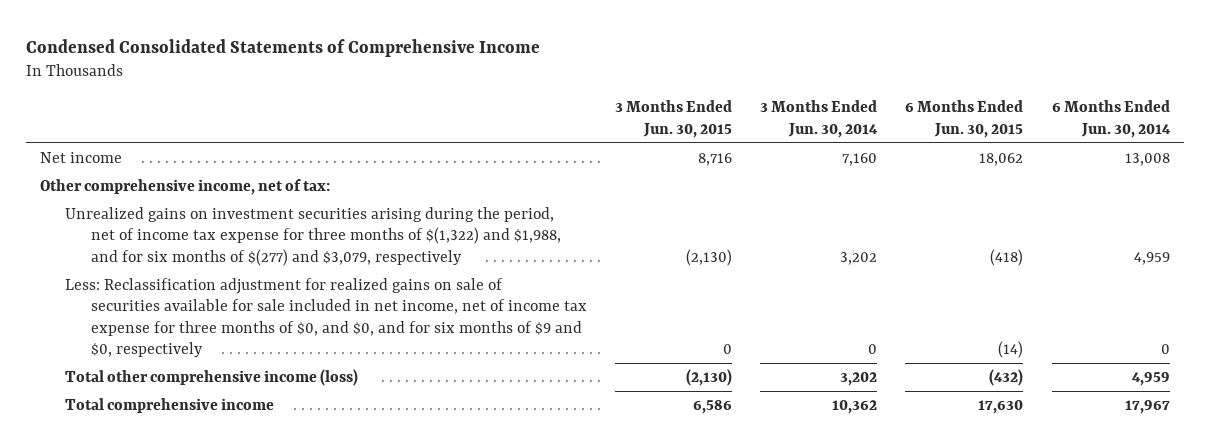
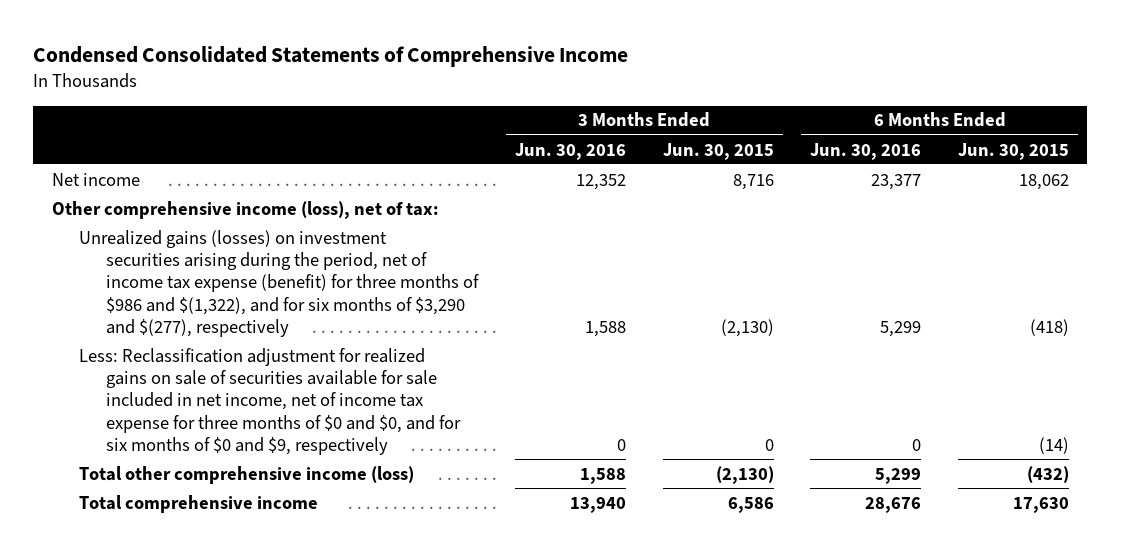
- | 3 Months Ended Jun. 30, 2015 | 3 Months Ended Jun. 30, 2014 | 6 Months Ended Jun. 30, 2015 | 6 Months Ended Jun. 30, 2014
+ | 3 Months Ended Jun. 30, 2016 | 3 Months Ended Jun. 30, 2015 | 6 Months Ended Jun. 30, 2016 | 6 Months Ended Jun. 30, 2015
- Other comprehensive income, net of tax:
- Unrealized gains on investment securities arising during the period, net of income tax expense for three months of $(1,322) and $1,988, and for six months of $(277) and $3,079, respectively | (2,130) | 3,202 | (418) | 4,959
- Less: Reclassification adjustment for realized gains on sale of securities available for sale included in net income, net of income tax expense for three months of $0, and $0, and for six months of $9 and $0, respectively | 0 | 0 | (14) | 0
+ Other comprehensive income (loss), net of tax:
+ Unrealized gains (losses) on investment securities arising during the period, net of income tax expense (benefit) for three months of $986 and $(1,322), and for six months of $3,290 and $(277), respectively | 1,588 | (2,130) | 5,299 | (418)
+ Less: Reclassification adjustment for realized gains on sale of securities available for sale included in net income, net of income tax expense for three months of $0 and $0, and for six months of $0 and $9, respectively | 0 | 0 | 0 | (14)

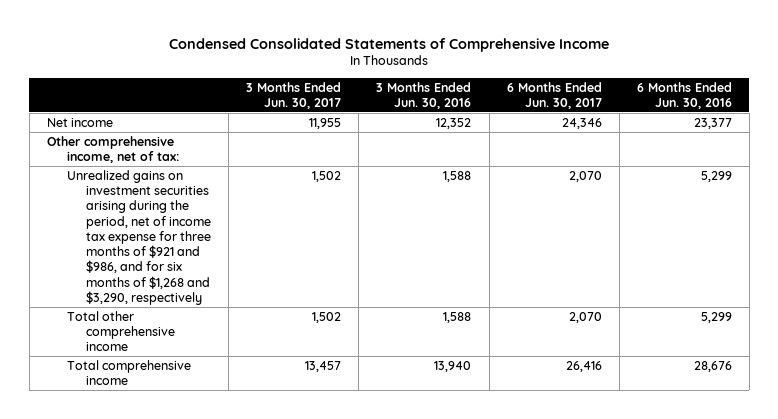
- | 3 Months Ended Jun. 30, 2016 | 3 Months Ended Jun. 30, 2015 | 6 Months Ended Jun. 30, 2016 | 6 Months Ended Jun. 30, 2015
+ | 3 Months Ended Jun. 30, 2017 | 3 Months Ended Jun. 30, 2016 | 6 Months Ended Jun. 30, 2017 | 6 Months Ended Jun. 30, 2016
- Other comprehensive income (loss), net of tax:
- Unrealized gains (losses) on investment securities arising during the period, net of income tax expense (benefit) for three months of $986 and $(1,322), and for six months of $3,290 and $(277), respectively | 1,588 | (2,130) | 5,299 | (418)
- Less: Reclassification adjustment for realized gains on sale of securities available for sale included in net income, net of income tax expense for three months of $0 and $0, and for six months of $0 and $9, respectively | 0 | 0 | 0 | (14)
- Total other comprehensive income (loss) | 1,588 | (2,130) | 5,299 | (432)
+ Other comprehensive income, net of tax:
+ Unrealized gains on investment securities arising during the period, net of income tax expense for three months of $921 and $986, and for six months of $1,268 and $3,290, respectively | 1,502 | 1,588 | 2,070 | 5,299
+ Total other comprehensive income | 1,502 | 1,588 | 2,070 | 5,299

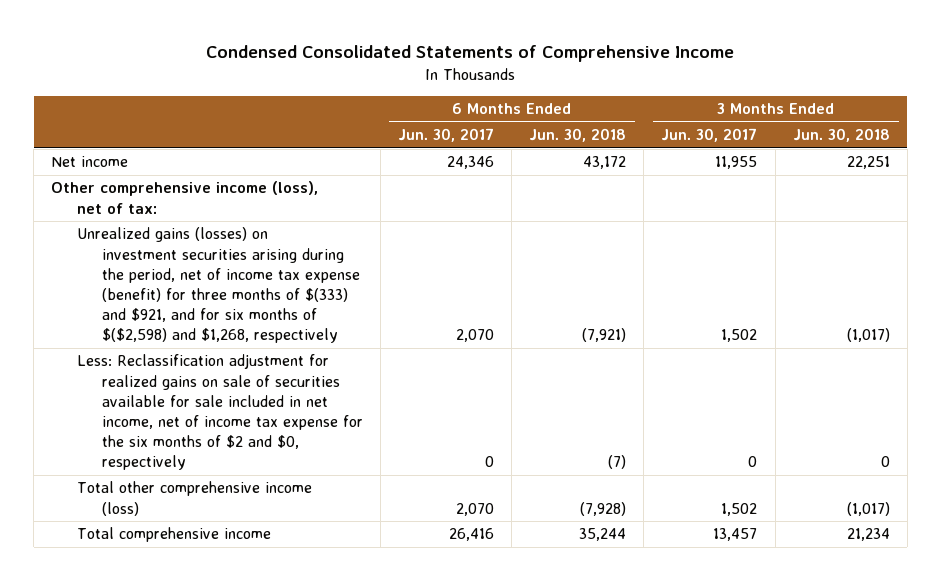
- | 3 Months Ended Jun. 30, 2017 | 3 Months Ended Jun. 30, 2016 | 6 Months Ended Jun. 30, 2017 | 6 Months Ended Jun. 30, 2016
+ | 6 Months Ended Jun. 30, 2017 | 6 Months Ended Jun. 30, 2018 | 3 Months Ended Jun. 30, 2017 | 3 Months Ended Jun. 30, 2018
- Other comprehensive income, net of tax:
- Unrealized gains on investment securities arising during the period, net of income tax expense for three months of $921 and $986, and for six months of $1,268 and $3,290, respectively | 1,502 | 1,588 | 2,070 | 5,299
- Total other comprehensive income | 1,502 | 1,588 | 2,070 | 5,299
+ Other comprehensive income (loss), net of tax:
+ Unrealized gains (losses) on investment securities arising during the period, net of income tax expense (benefit) for three months of $(333) and $921, and for six months of $($2,598) and $1,268, respectively | 2,070 | (7,921) | 1,502 | (1,017)
+ Less: Reclassification adjustment for realized gains on sale of securities available for sale included in net income, net of income tax expense for the six months of $2 and $0, respectively | 0 | (7) | 0 | 0
+ Total other comprehensive income (loss) | 2,070 | (7,928) | 1,502 | (1,017)

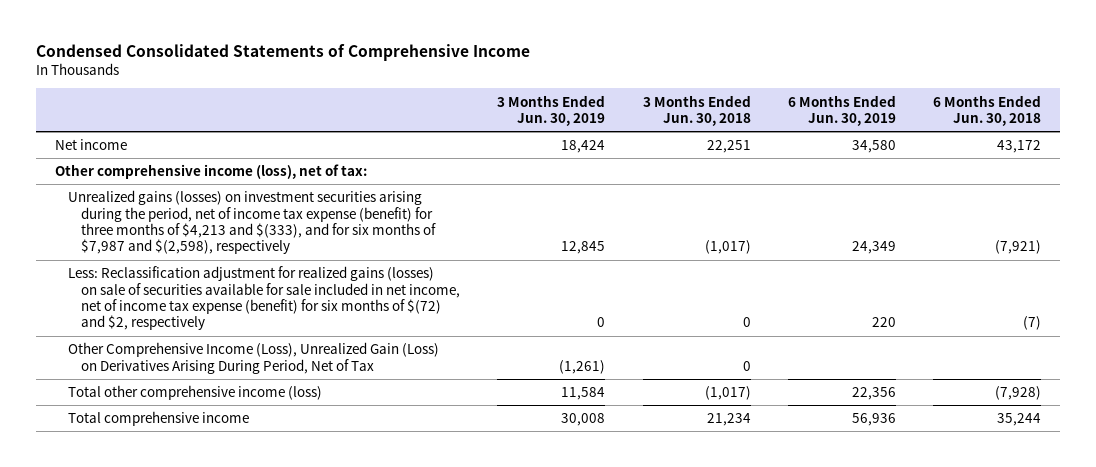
- | 6 Months Ended Jun. 30, 2017 | 6 Months Ended Jun. 30, 2018 | 3 Months Ended Jun. 30, 2017 | 3 Months Ended Jun. 30, 2018
+ | 3 Months Ended Jun. 30, 2019 | 3 Months Ended Jun. 30, 2018 | 6 Months Ended Jun. 30, 2019 | 6 Months Ended Jun. 30, 2018
- Unrealized gains (losses) on investment securities arising during the period, net of income tax expense (benefit) for three months of $(333) and $921, and for six months of $($2,598) and $1,268, respectively | 2,070 | (7,921) | 1,502 | (1,017)
- Less: Reclassification adjustment for realized gains on sale of securities available for sale included in net income, net of income tax expense for the six months of $2 and $0, respectively | 0 | (7) | 0 | 0
+ Unrealized gains (losses) on investment securities arising during the period, net of income tax expense (benefit) for three months of $4,213 and $(333), and for six months of $7,987 and $(2,598), respectively | 12,845 | (1,017) | 24,349 | (7,921)
+ Less: Reclassification adjustment for realized gains (losses) on sale of securities available for sale included in net income, net of income tax expense (benefit) for six months of $(72) and $2, respectively | 0 | 0 | 220 | (7)
+ Other Comprehensive Income (Loss), Unrealized Gain (Loss) on Derivatives Arising During Period, Net of Tax | (1,261) | 0 | |

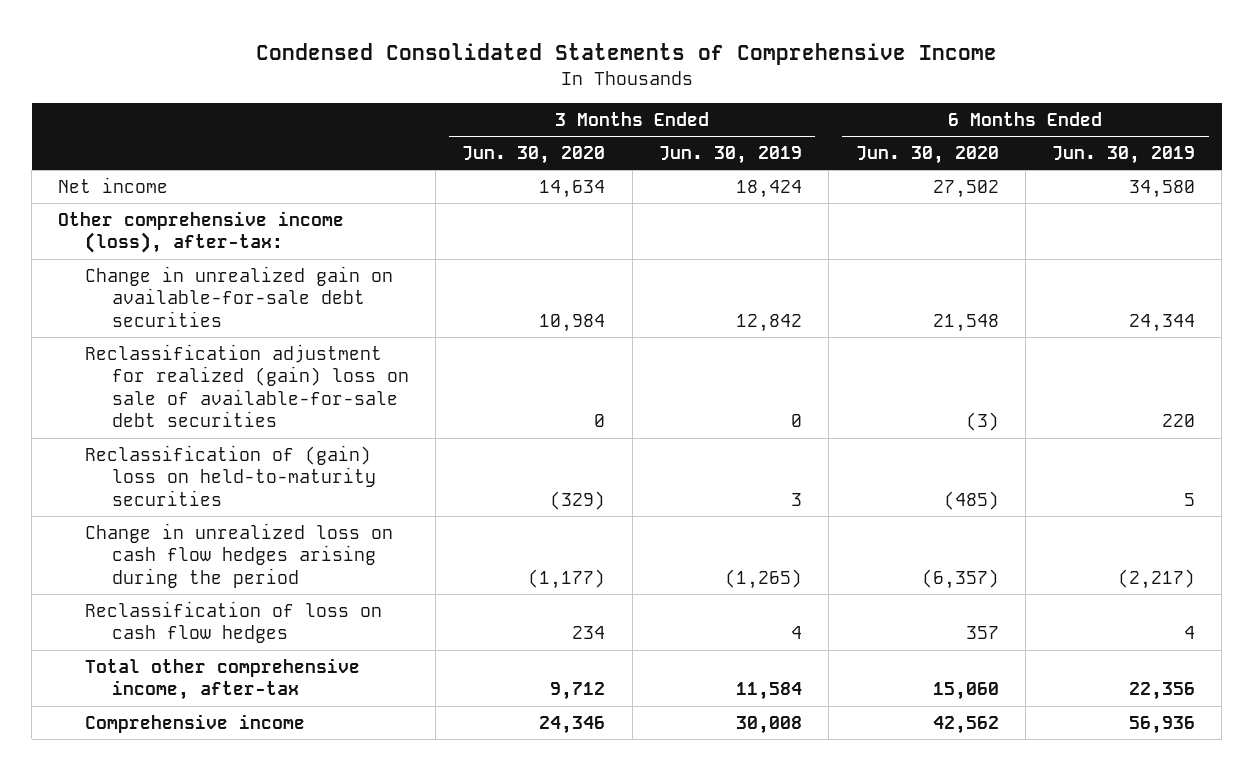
- | 3 Months Ended Jun. 30, 2019 | 3 Months Ended Jun. 30, 2018 | 6 Months Ended Jun. 30, 2019 | 6 Months Ended Jun. 30, 2018
+ | 3 Months Ended Jun. 30, 2020 | 3 Months Ended Jun. 30, 2019 | 6 Months Ended Jun. 30, 2020 | 6 Months Ended Jun. 30, 2019
- Other comprehensive income (loss), net of tax:
- Unrealized gains (losses) on investment securities arising during the period, net of income tax expense (benefit) for three months of $4,213 and $(333), and for six months of $7,987 and $(2,598), respectively | 12,845 | (1,017) | 24,349 | (7,921)
- Less: Reclassification adjustment for realized gains (losses) on sale of securities available for sale included in net income, net of income tax expense (benefit) for six months of $(72) and $2, respectively | 0 | 0 | 220 | (7)
- Other Comprehensive Income (Loss), Unrealized Gain (Loss) on Derivatives Arising During Period, Net of Tax | (1,261) | 0 | |
- Total other comprehensive income (loss) | 11,584 | (1,017) | 22,356 | (7,928)
- Total comprehensive income | 30,008 | 21,234 | 56,936 | 35,244
+ Other comprehensive income (loss), after-tax:
+ Change in unrealized gain on available-for-sale debt securities | 10,984 | 12,842 | 21,548 | 24,344
+ Reclassification adjustment for realized (gain) loss on sale of available-for-sale debt securities | 0 | 0 | (3) | 220
+ Reclassification of (gain) loss on held-to-maturity securities | (329) | 3 | (485) | 5
+ Change in unrealized loss on cash flow hedges arising during the period | (1,177) | (1,265) | (6,357) | (2,217)
+ Reclassification of loss on cash flow hedges | 234 | 4 | 357 | 4
+ Total other comprehensive income, after-tax | 9,712 | 11,584 | 15,060 | 22,356
+ Comprehensive income | 24,346 | 30,008 | 42,562 | 56,936

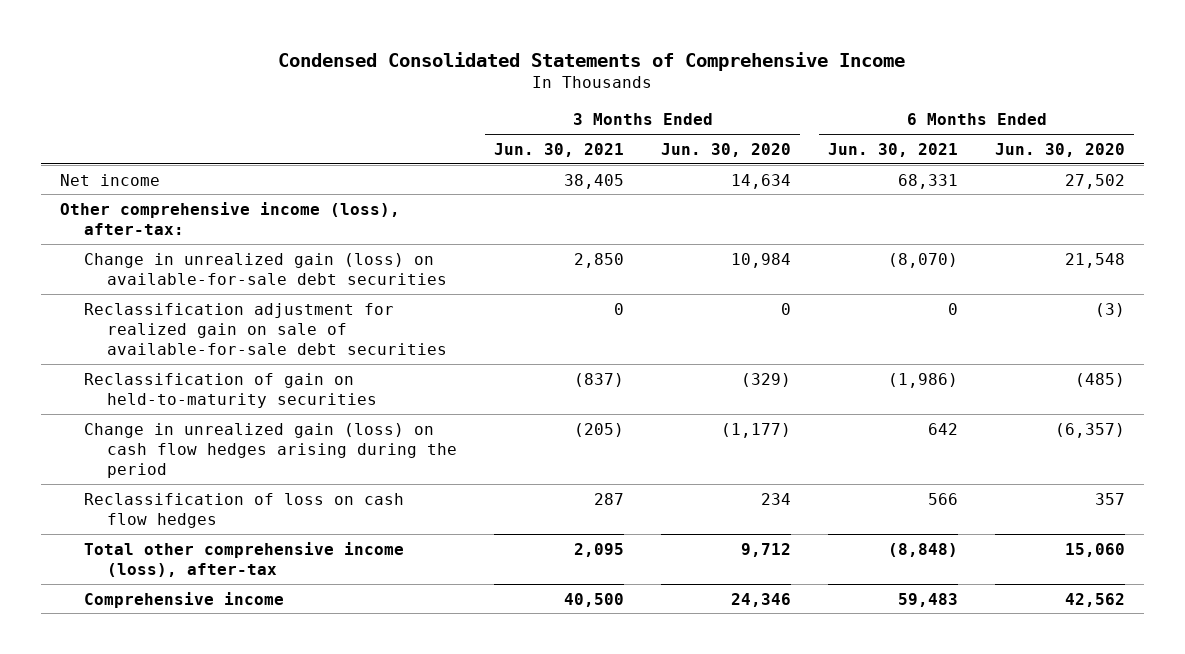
- | 3 Months Ended Jun. 30, 2020 | 3 Months Ended Jun. 30, 2019 | 6 Months Ended Jun. 30, 2020 | 6 Months Ended Jun. 30, 2019
+ | 3 Months Ended Jun. 30, 2021 | 3 Months Ended Jun. 30, 2020 | 6 Months Ended Jun. 30, 2021 | 6 Months Ended Jun. 30, 2020
- Change in unrealized gain on available-for-sale debt securities | 10,984 | 12,842 | 21,548 | 24,344
- Reclassification adjustment for realized (gain) loss on sale of available-for-sale debt securities | 0 | 0 | (3) | 220
- Reclassification of (gain) loss on held-to-maturity securities | (329) | 3 | (485) | 5
- Change in unrealized loss on cash flow hedges arising during the period | (1,177) | (1,265) | (6,357) | (2,217)
+ Change in unrealized gain (loss) on available-for-sale debt securities | 2,850 | 10,984 | (8,070) | 21,548
+ Reclassification adjustment for realized gain on sale of available-for-sale debt securities | 0 | 0 | 0 | (3)
+ Reclassification of gain on held-to-maturity securities | (837) | (329) | (1,986) | (485)
+ Change in unrealized gain (loss) on cash flow hedges arising during the period | (205) | (1,177) | 642 | (6,357)
- Total other comprehensive income, after-tax | 9,712 | 11,584 | 15,060 | 22,356
+ Total other comprehensive income (loss), after-tax | 2,095 | 9,712 | (8,848) | 15,060

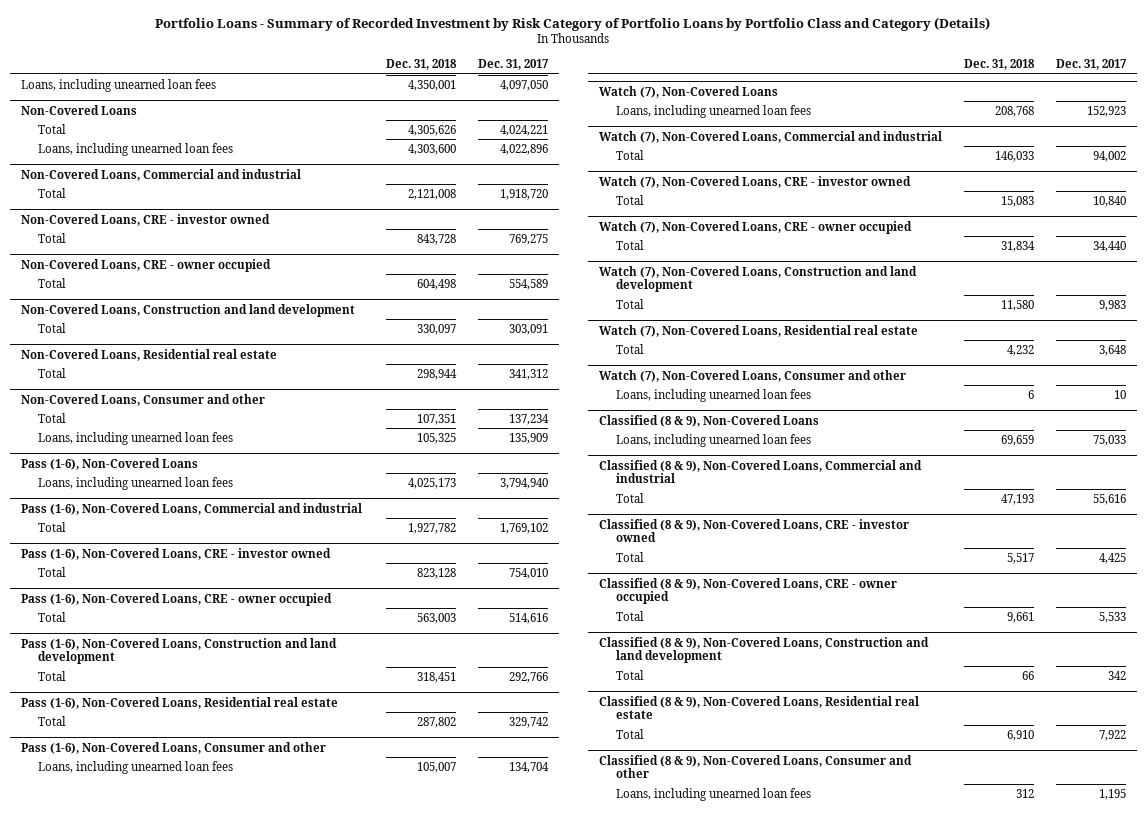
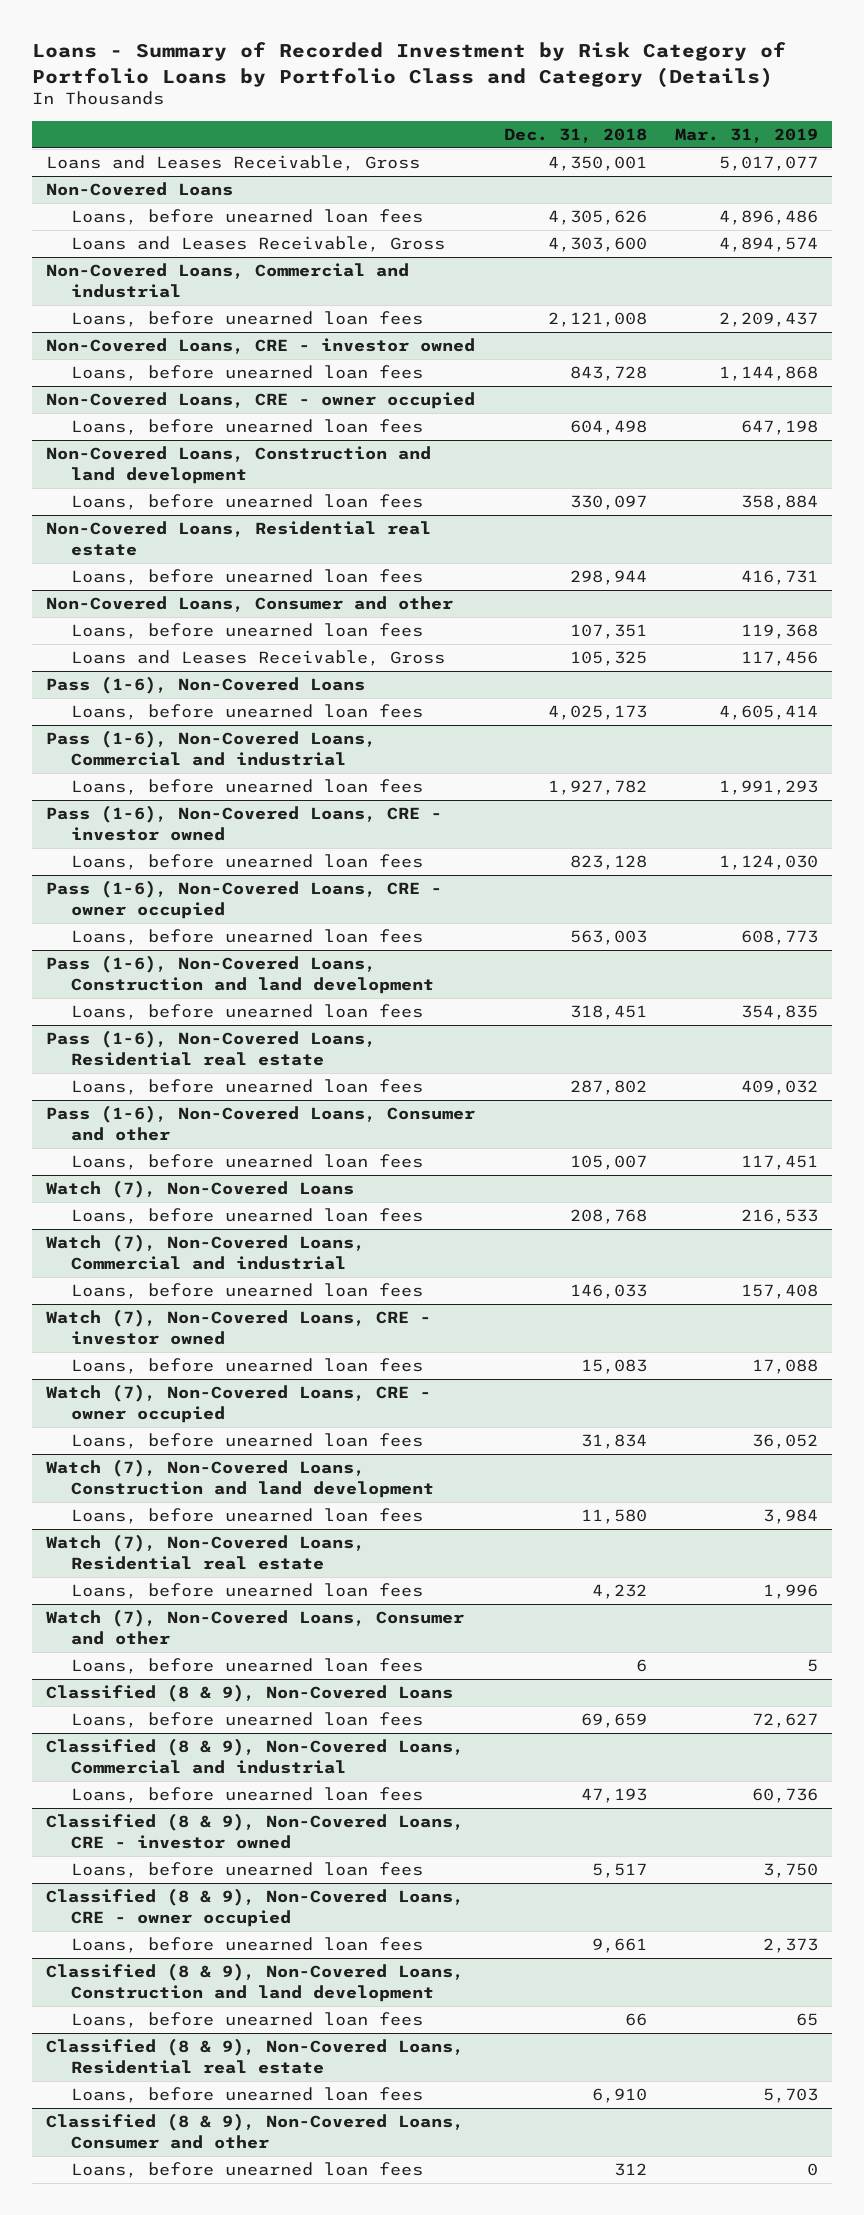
- Portfolio Loans - Summary of Recorded Investment by Risk Category of Portfolio Loans by Portfolio Class and Category (Details)
+ Loans - Summary of Recorded Investment by Risk Category of Portfolio Loans by Portfolio Class and Category (Details)
- | Dec. 31, 2018 | Dec. 31, 2017
+ | Dec. 31, 2018 | Mar. 31, 2019
- Loans, including unearned loan fees | 4,350,001 | 4,097,050
+ Loans and Leases Receivable, Gross | 4,350,001 | 5,017,077
@ Non-Covered Loans
- Total | 4,305,626 | 4,024,221
- Loans, including unearned loan fees | 4,303,600 | 4,022,896
+ Loans, before unearned loan fees | 4,305,626 | 4,896,486
+ Loans and Leases Receivable, Gross | 4,303,600 | 4,894,574
@ Non-Covered Loans, Commercial and industrial
- Total | 2,121,008 | 1,918,720
+ Loans, before unearned loan fees | 2,121,008 | 2,209,437
@ Non-Covered Loans, CRE - investor owned
- Total | 843,728 | 769,275
+ Loans, before unearned loan fees | 843,728 | 1,144,868
@ Non-Covered Loans, CRE - owner occupied
- Total | 604,498 | 554,589
+ Loans, before unearned loan fees | 604,498 | 647,198
@ Non-Covered Loans, Construction and land development
- Total | 330,097 | 303,091
+ Loans, before unearned loan fees | 330,097 | 358,884
@ Non-Covered Loans, Residential real estate
- Total | 298,944 | 341,312
+ Loans, before unearned loan fees | 298,944 | 416,731
@ Non-Covered Loans, Consumer and other
- Total | 107,351 | 137,234
- Loans, including unearned loan fees | 105,325 | 135,909
+ Loans, before unearned loan fees | 107,351 | 119,368
+ Loans and Leases Receivable, Gross | 105,325 | 117,456
@ Pass (1-6), Non-Covered Loans
- Loans, including unearned loan fees | 4,025,173 | 3,794,940
+ Loans, before unearned loan fees | 4,025,173 | 4,605,414
@ Pass (1-6), Non-Covered Loans, Commercial and industrial
- Total | 1,927,782 | 1,769,102
+ Loans, before unearned loan fees | 1,927,782 | 1,991,293
@ Pass (1-6), Non-Covered Loans, CRE - investor owned
- Total | 823,128 | 754,010
+ Loans, before unearned loan fees | 823,128 | 1,124,030
@ Pass (1-6), Non-Covered Loans, CRE - owner occupied
- Total | 563,003 | 514,616
+ Loans, before unearned loan fees | 563,003 | 608,773
@ Pass (1-6), Non-Covered Loans, Construction and land development
- Total | 318,451 | 292,766
+ Loans, before unearned loan fees | 318,451 | 354,835
@ Pass (1-6), Non-Covered Loans, Residential real estate
- Total | 287,802 | 329,742
+ Loans, before unearned loan fees | 287,802 | 409,032
@ Pass (1-6), Non-Covered Loans, Consumer and other
- Loans, including unearned loan fees | 105,007 | 134,704
+ Loans, before unearned loan fees | 105,007 | 117,451
@ Watch (7), Non-Covered Loans
- Loans, including unearned loan fees | 208,768 | 152,923
+ Loans, before unearned loan fees | 208,768 | 216,533
@ Watch (7), Non-Covered Loans, Commercial and industrial
- Total | 146,033 | 94,002
+ Loans, before unearned loan fees | 146,033 | 157,408
@ Watch (7), Non-Covered Loans, CRE - investor owned
- Total | 15,083 | 10,840
+ Loans, before unearned loan fees | 15,083 | 17,088
@ Watch (7), Non-Covered Loans, CRE - owner occupied
- Total | 31,834 | 34,440
+ Loans, before unearned loan fees | 31,834 | 36,052
@ Watch (7), Non-Covered Loans, Construction and land development
- Total | 11,580 | 9,983
+ Loans, before unearned loan fees | 11,580 | 3,984
@ Watch (7), Non-Covered Loans, Residential real estate
- Total | 4,232 | 3,648
+ Loans, before unearned loan fees | 4,232 | 1,996
@ Watch (7), Non-Covered Loans, Consumer and other
- Loans, including unearned loan fees | 6 | 10
+ Loans, before unearned loan fees | 6 | 5
@ Classified (8 & 9), Non-Covered Loans
- Loans, including unearned loan fees | 69,659 | 75,033
+ Loans, before unearned loan fees | 69,659 | 72,627
@ Classified (8 & 9), Non-Covered Loans, Commercial and industrial
- Total | 47,193 | 55,616
+ Loans, before unearned loan fees | 47,193 | 60,736
@ Classified (8 & 9), Non-Covered Loans, CRE - investor owned
- Total | 5,517 | 4,425
+ Loans, before unearned loan fees | 5,517 | 3,750
@ Classified (8 & 9), Non-Covered Loans, CRE - owner occupied
- Total | 9,661 | 5,533
+ Loans, before unearned loan fees | 9,661 | 2,373
@ Classified (8 & 9), Non-Covered Loans, Construction and land development
- Total | 66 | 342
+ Loans, before unearned loan fees | 66 | 65
@ Classified (8 & 9), Non-Covered Loans, Residential real estate
- Total | 6,910 | 7,922
+ Loans, before unearned loan fees | 6,910 | 5,703
@ Classified (8 & 9), Non-Covered Loans, Consumer and other
- Loans, including unearned loan fees | 312 | 1,195
+ Loans, before unearned loan fees | 312 | 0

